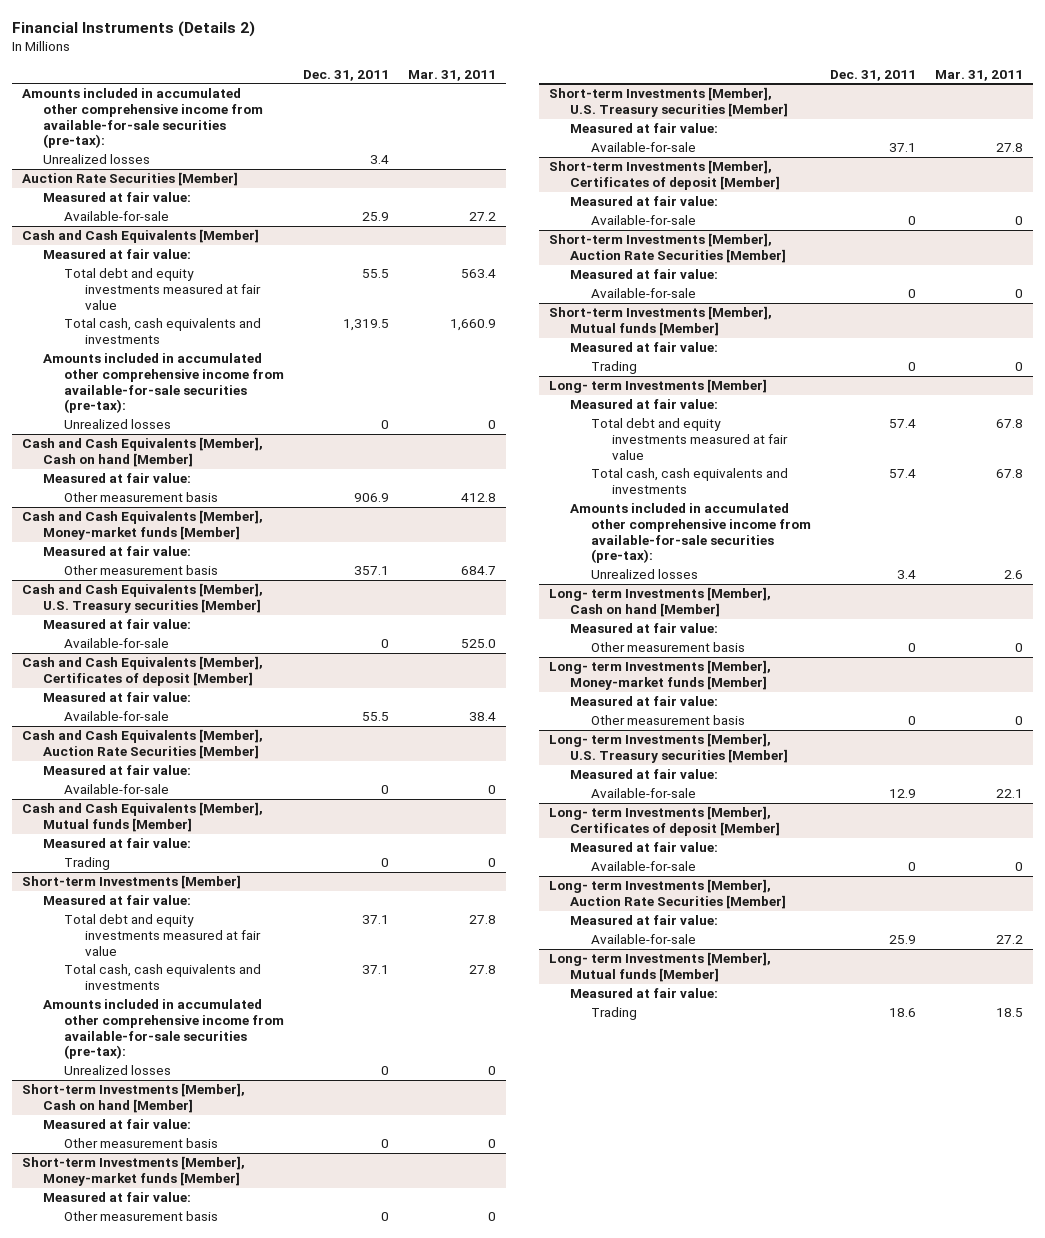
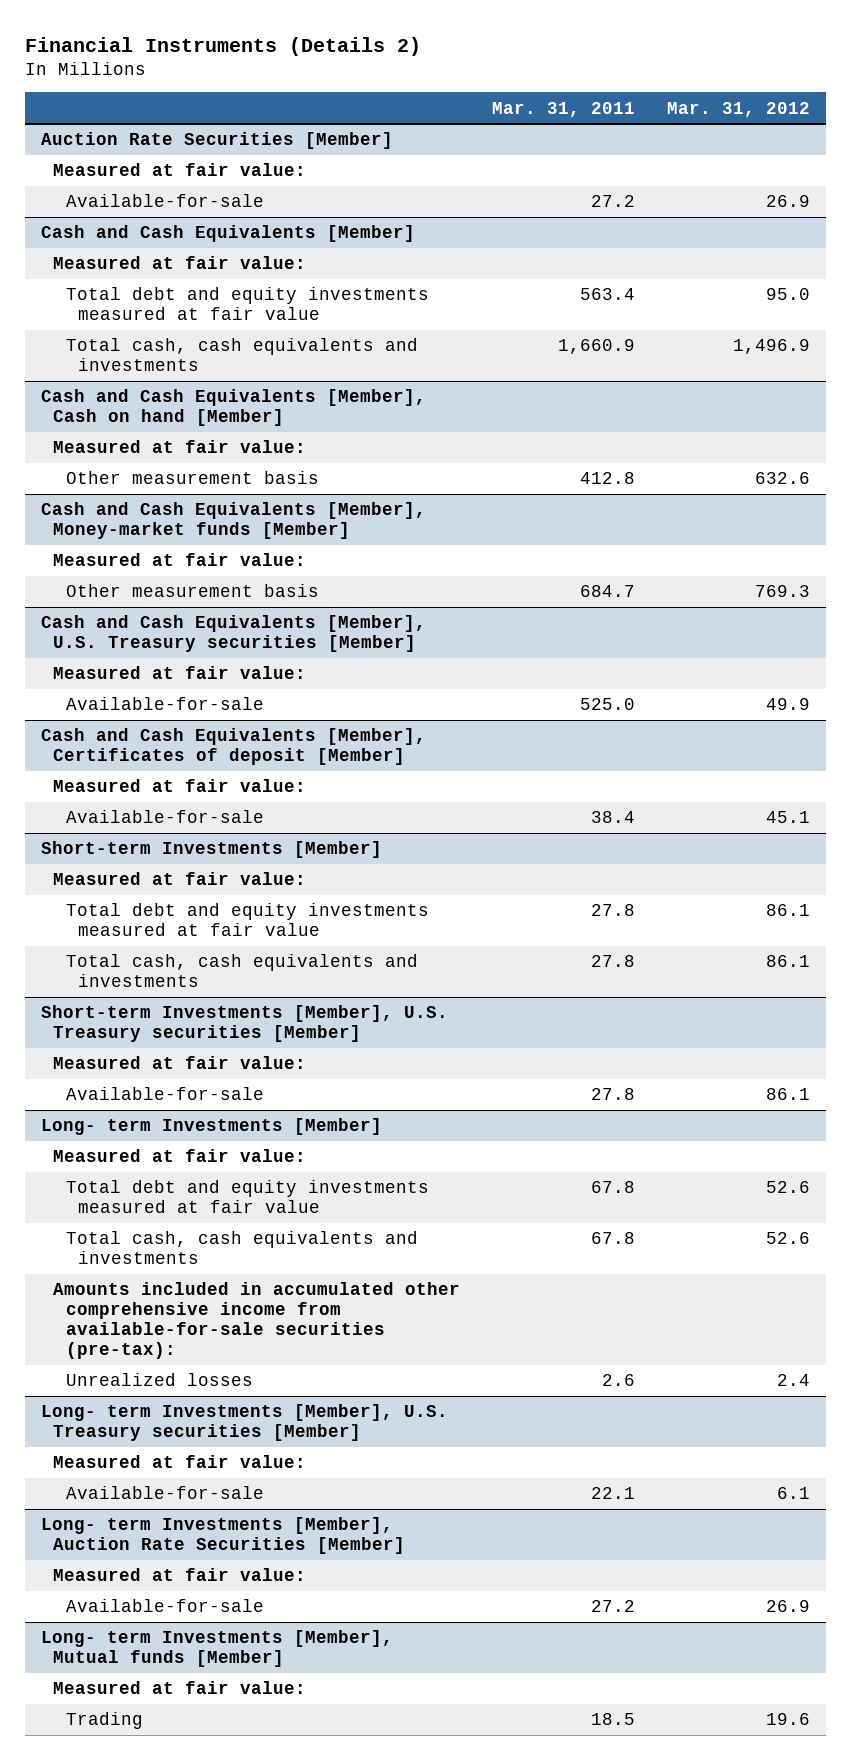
- | Dec. 31, 2011 | Mar. 31, 2011
+ | Mar. 31, 2011 | Mar. 31, 2012
- Amounts included in accumulated other comprehensive income from available-for-sale securities (pre-tax):
- Unrealized losses | 3.4 |
@ Cash and Cash Equivalents [Member]
- Amounts included in accumulated other comprehensive income from available-for-sale securities (pre-tax):
- Unrealized losses | 0 | 0
- Cash and Cash Equivalents [Member], Auction Rate Securities [Member]
- Measured at fair value:
- Available-for-sale | 0 | 0
- Cash and Cash Equivalents [Member], Mutual funds [Member]
- Measured at fair value:
- Trading | 0 | 0
@ Short-term Investments [Member]
- Amounts included in accumulated other comprehensive income from available-for-sale securities (pre-tax):
- Unrealized losses | 0 | 0
- Short-term Investments [Member], Cash on hand [Member]
- Measured at fair value:
- Other measurement basis | 0 | 0
- Short-term Investments [Member], Money-market funds [Member]
- Measured at fair value:
- Other measurement basis | 0 | 0
- Short-term Investments [Member], Certificates of deposit [Member]
- Measured at fair value:
- Available-for-sale | 0 | 0
- Short-term Investments [Member], Auction Rate Securities [Member]
- Measured at fair value:
- Available-for-sale | 0 | 0
- Short-term Investments [Member], Mutual funds [Member]
- Measured at fair value:
- Trading | 0 | 0
- Long- term Investments [Member], Cash on hand [Member]
- Measured at fair value:
- Other measurement basis | 0 | 0
- Long- term Investments [Member], Money-market funds [Member]
- Measured at fair value:
- Other measurement basis | 0 | 0
- Long- term Investments [Member], Certificates of deposit [Member]
- Measured at fair value:
- Available-for-sale | 0 | 0

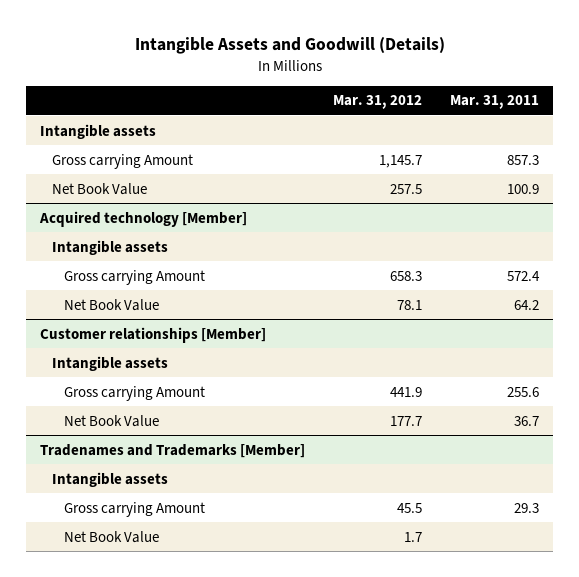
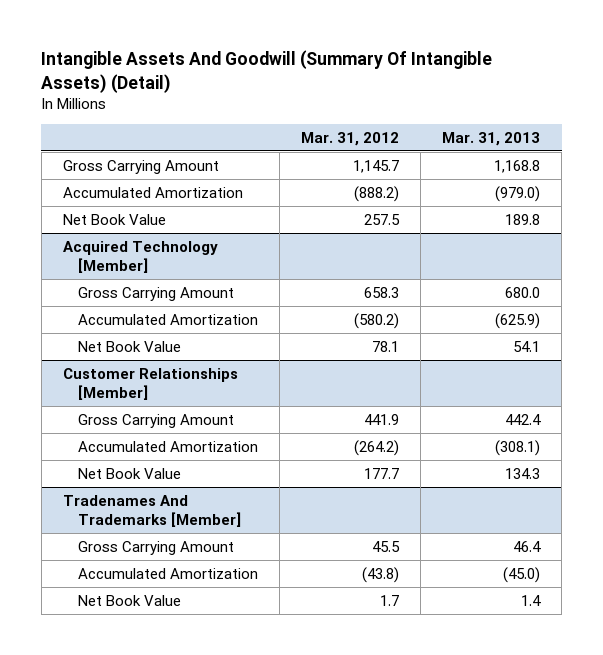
- Intangible Assets and Goodwill (Details)
+ Intangible Assets And Goodwill (Summary Of Intangible Assets) (Detail)
- | Mar. 31, 2012 | Mar. 31, 2011
+ | Mar. 31, 2012 | Mar. 31, 2013
- Intangible assets
- Gross carrying Amount | 1,145.7 | 857.3
+ Gross Carrying Amount | 1,145.7 | 1,168.8
+ Accumulated Amortization | (888.2) | (979.0)
- Acquired technology [Member]
- Intangible assets
- Gross carrying Amount | 658.3 | 572.4
+ Acquired Technology [Member]
+ Gross Carrying Amount | 658.3 | 680.0
+ Accumulated Amortization | (580.2) | (625.9)
- Customer relationships [Member]
- Intangible assets
- Gross carrying Amount | 441.9 | 255.6
+ Customer Relationships [Member]
+ Gross Carrying Amount | 441.9 | 442.4
+ Accumulated Amortization | (264.2) | (308.1)
- Tradenames and Trademarks [Member]
- Intangible assets
- Gross carrying Amount | 45.5 | 29.3
+ Tradenames And Trademarks [Member]
+ Gross Carrying Amount | 45.5 | 46.4
+ Accumulated Amortization | (43.8) | (45.0)

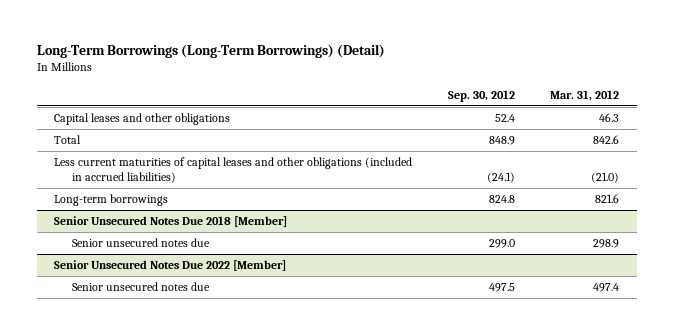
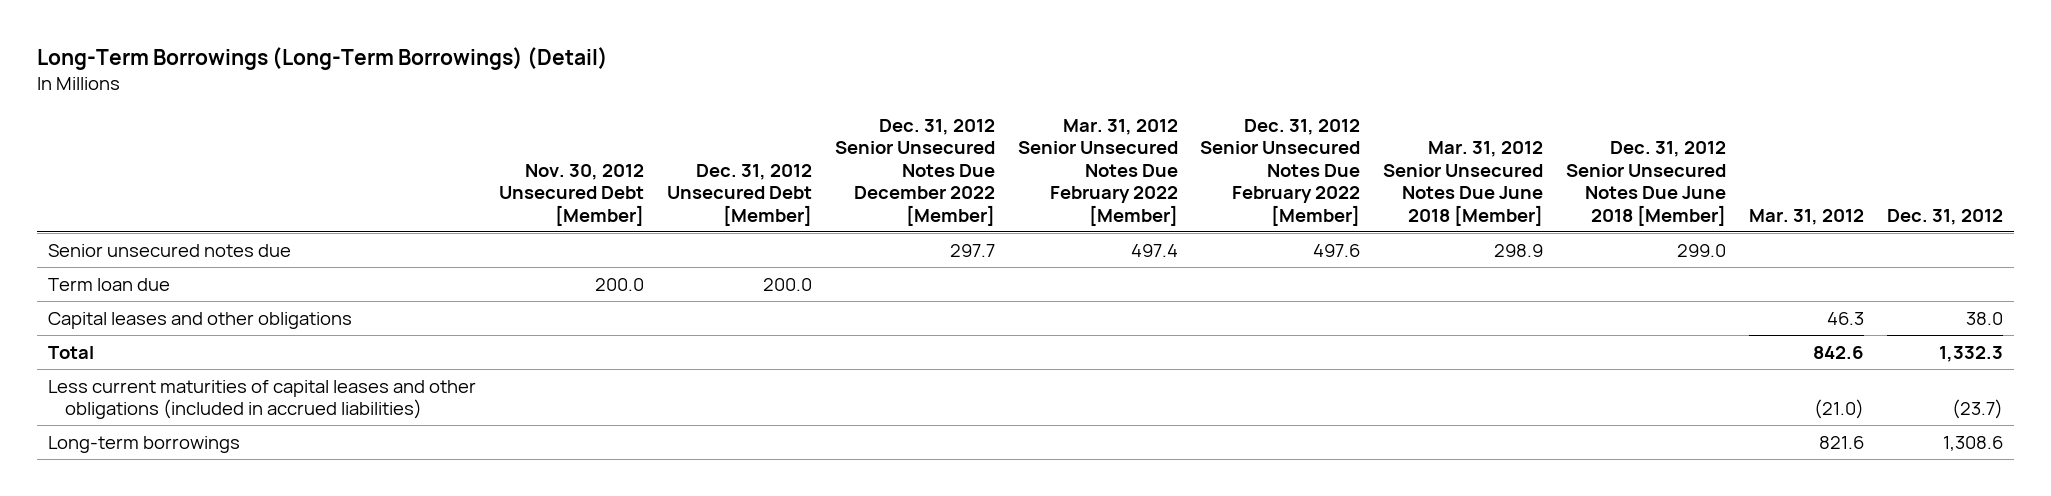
- | Sep. 30, 2012 | Mar. 31, 2012
+ | Nov. 30, 2012 Unsecured Debt [Member] | Dec. 31, 2012 Unsecured Debt [Member] | Dec. 31, 2012 Senior Unsecured Notes Due December 2022 [Member] | Mar. 31, 2012 Senior Unsecured Notes Due February 2022 [Member] | Dec. 31, 2012 Senior Unsecured Notes Due February 2022 [Member] | Mar. 31, 2012 Senior Unsecured Notes Due June 2018 [Member] | Dec. 31, 2012 Senior Unsecured Notes Due June 2018 [Member] | Mar. 31, 2012 | Dec. 31, 2012
+ Senior unsecured notes due | | | 297.7 | 497.4 | 497.6 | 298.9 | 299.0 | |
+ Term loan due | 200.0 | 200.0 | | | | | | |
- Senior Unsecured Notes Due 2018 [Member]
- Senior unsecured notes due | 299.0 | 298.9
- Senior Unsecured Notes Due 2022 [Member]
- Senior unsecured notes due | 497.5 | 497.4

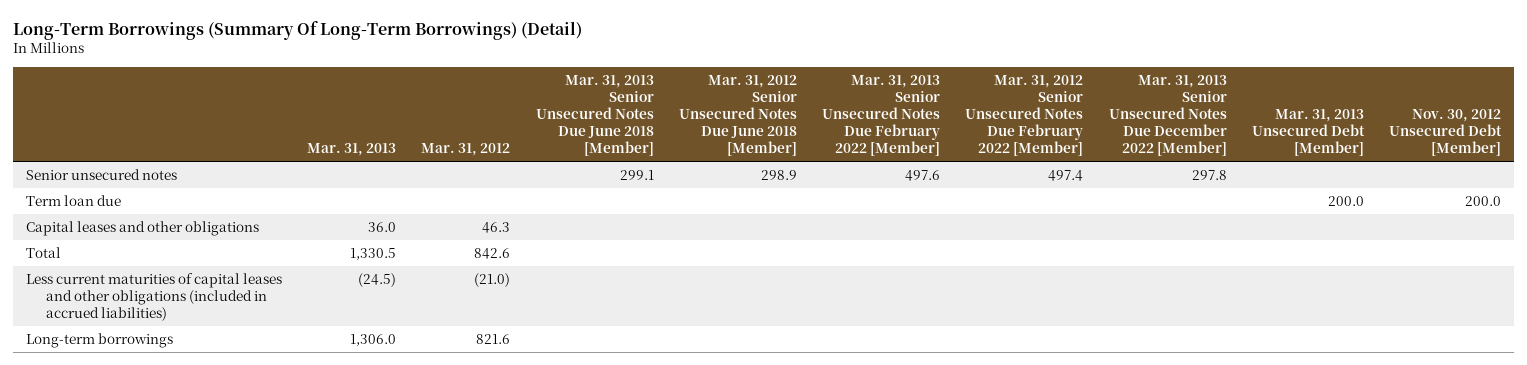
- Long-Term Borrowings (Long-Term Borrowings) (Detail)
+ Long-Term Borrowings (Summary Of Long-Term Borrowings) (Detail)
- | Nov. 30, 2012 Unsecured Debt [Member] | Dec. 31, 2012 Unsecured Debt [Member] | Dec. 31, 2012 Senior Unsecured Notes Due December 2022 [Member] | Mar. 31, 2012 Senior Unsecured Notes Due February 2022 [Member] | Dec. 31, 2012 Senior Unsecured Notes Due February 2022 [Member] | Mar. 31, 2012 Senior Unsecured Notes Due June 2018 [Member] | Dec. 31, 2012 Senior Unsecured Notes Due June 2018 [Member] | Mar. 31, 2012 | Dec. 31, 2012
+ | Mar. 31, 2013 | Mar. 31, 2012 | Mar. 31, 2013 Senior Unsecured Notes Due June 2018 [Member] | Mar. 31, 2012 Senior Unsecured Notes Due June 2018 [Member] | Mar. 31, 2013 Senior Unsecured Notes Due February 2022 [Member] | Mar. 31, 2012 Senior Unsecured Notes Due February 2022 [Member] | Mar. 31, 2013 Senior Unsecured Notes Due December 2022 [Member] | Mar. 31, 2013 Unsecured Debt [Member] | Nov. 30, 2012 Unsecured Debt [Member]
- Senior unsecured notes due | | | 297.7 | 497.4 | 497.6 | 298.9 | 299.0 | |
+ Senior unsecured notes | | | 299.1 | 298.9 | 497.6 | 497.4 | 297.8 | |

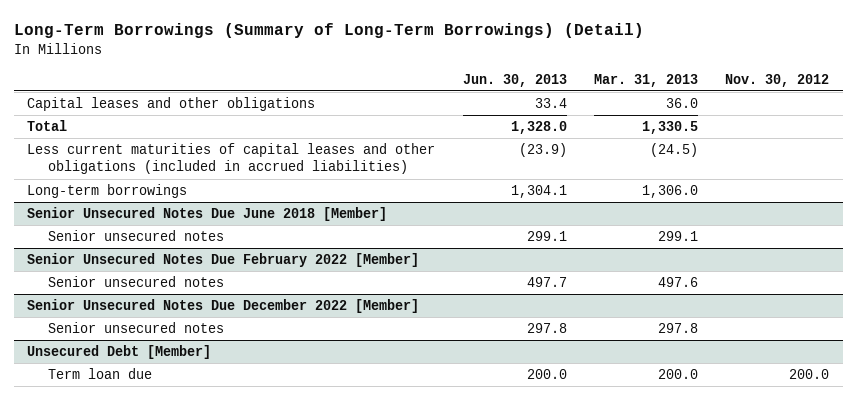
- Long-Term Borrowings (Summary Of Long-Term Borrowings) (Detail)
+ Long-Term Borrowings (Summary of Long-Term Borrowings) (Detail)
- | Mar. 31, 2013 | Mar. 31, 2012 | Mar. 31, 2013 Senior Unsecured Notes Due June 2018 [Member] | Mar. 31, 2012 Senior Unsecured Notes Due June 2018 [Member] | Mar. 31, 2013 Senior Unsecured Notes Due February 2022 [Member] | Mar. 31, 2012 Senior Unsecured Notes Due February 2022 [Member] | Mar. 31, 2013 Senior Unsecured Notes Due December 2022 [Member] | Mar. 31, 2013 Unsecured Debt [Member] | Nov. 30, 2012 Unsecured Debt [Member]
+ | Jun. 30, 2013 | Mar. 31, 2013 | Nov. 30, 2012
- Senior unsecured notes | | | 299.1 | 298.9 | 497.6 | 497.4 | 297.8 | |
- Term loan due | | | | | | | | 200.0 | 200.0
+ Senior Unsecured Notes Due June 2018 [Member]
+ Senior unsecured notes | 299.1 | 299.1 |
+ Senior Unsecured Notes Due February 2022 [Member]
+ Senior unsecured notes | 497.7 | 497.6 |
+ Senior Unsecured Notes Due December 2022 [Member]
+ Senior unsecured notes | 297.8 | 297.8 |
+ Unsecured Debt [Member]
+ Term loan due | 200.0 | 200.0 | 200.0

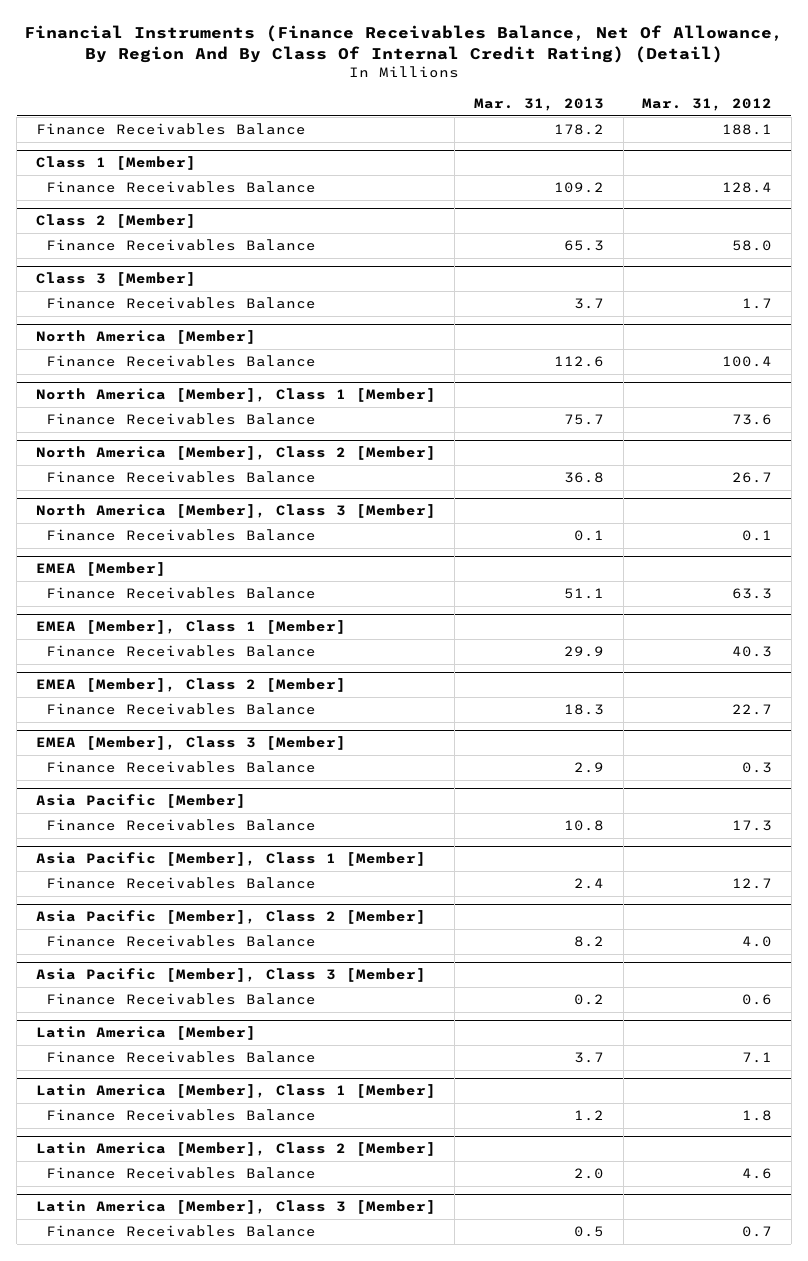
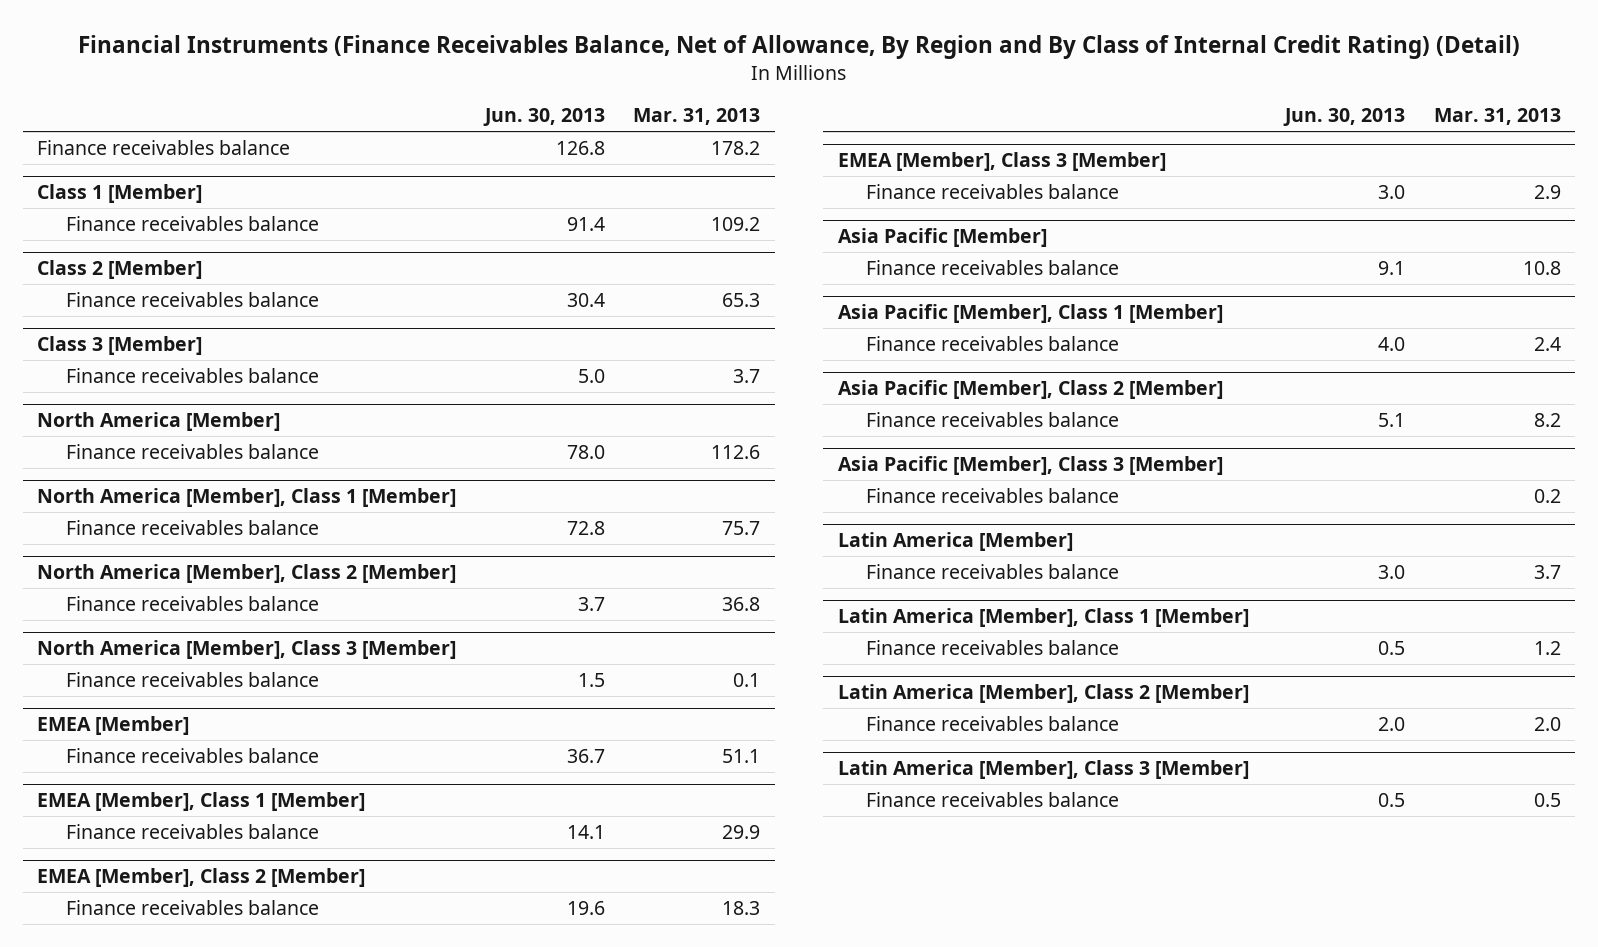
- Financial Instruments (Finance Receivables Balance, Net Of Allowance, By Region And By Class Of Internal Credit Rating) (Detail)
+ Financial Instruments (Finance Receivables Balance, Net of Allowance, By Region and By Class of Internal Credit Rating) (Detail)
- | Mar. 31, 2013 | Mar. 31, 2012
+ | Jun. 30, 2013 | Mar. 31, 2013
- Finance Receivables Balance | 178.2 | 188.1
+ Finance receivables balance | 126.8 | 178.2
@ Class 1 [Member]
- Finance Receivables Balance | 109.2 | 128.4
+ Finance receivables balance | 91.4 | 109.2
@ Class 2 [Member]
- Finance Receivables Balance | 65.3 | 58.0
+ Finance receivables balance | 30.4 | 65.3
@ Class 3 [Member]
- Finance Receivables Balance | 3.7 | 1.7
+ Finance receivables balance | 5.0 | 3.7
@ North America [Member]
- Finance Receivables Balance | 112.6 | 100.4
+ Finance receivables balance | 78.0 | 112.6
@ North America [Member], Class 1 [Member]
- Finance Receivables Balance | 75.7 | 73.6
+ Finance receivables balance | 72.8 | 75.7
@ North America [Member], Class 2 [Member]
- Finance Receivables Balance | 36.8 | 26.7
+ Finance receivables balance | 3.7 | 36.8
@ North America [Member], Class 3 [Member]
- Finance Receivables Balance | 0.1 | 0.1
+ Finance receivables balance | 1.5 | 0.1
@ EMEA [Member]
- Finance Receivables Balance | 51.1 | 63.3
+ Finance receivables balance | 36.7 | 51.1
@ EMEA [Member], Class 1 [Member]
- Finance Receivables Balance | 29.9 | 40.3
+ Finance receivables balance | 14.1 | 29.9
@ EMEA [Member], Class 2 [Member]
- Finance Receivables Balance | 18.3 | 22.7
+ Finance receivables balance | 19.6 | 18.3
@ EMEA [Member], Class 3 [Member]
- Finance Receivables Balance | 2.9 | 0.3
+ Finance receivables balance | 3.0 | 2.9
@ Asia Pacific [Member]
- Finance Receivables Balance | 10.8 | 17.3
+ Finance receivables balance | 9.1 | 10.8
@ Asia Pacific [Member], Class 1 [Member]
- Finance Receivables Balance | 2.4 | 12.7
+ Finance receivables balance | 4.0 | 2.4
@ Asia Pacific [Member], Class 2 [Member]
- Finance Receivables Balance | 8.2 | 4.0
+ Finance receivables balance | 5.1 | 8.2
@ Asia Pacific [Member], Class 3 [Member]
- Finance Receivables Balance | 0.2 | 0.6
+ Finance receivables balance | | 0.2
@ Latin America [Member]
- Finance Receivables Balance | 3.7 | 7.1
+ Finance receivables balance | 3.0 | 3.7
@ Latin America [Member], Class 1 [Member]
- Finance Receivables Balance | 1.2 | 1.8
+ Finance receivables balance | 0.5 | 1.2
@ Latin America [Member], Class 2 [Member]
- Finance Receivables Balance | 2.0 | 4.6
+ Finance receivables balance | 2.0 | 2.0
@ Latin America [Member], Class 3 [Member]
- Finance Receivables Balance | 0.5 | 0.7
+ Finance receivables balance | 0.5 | 0.5

